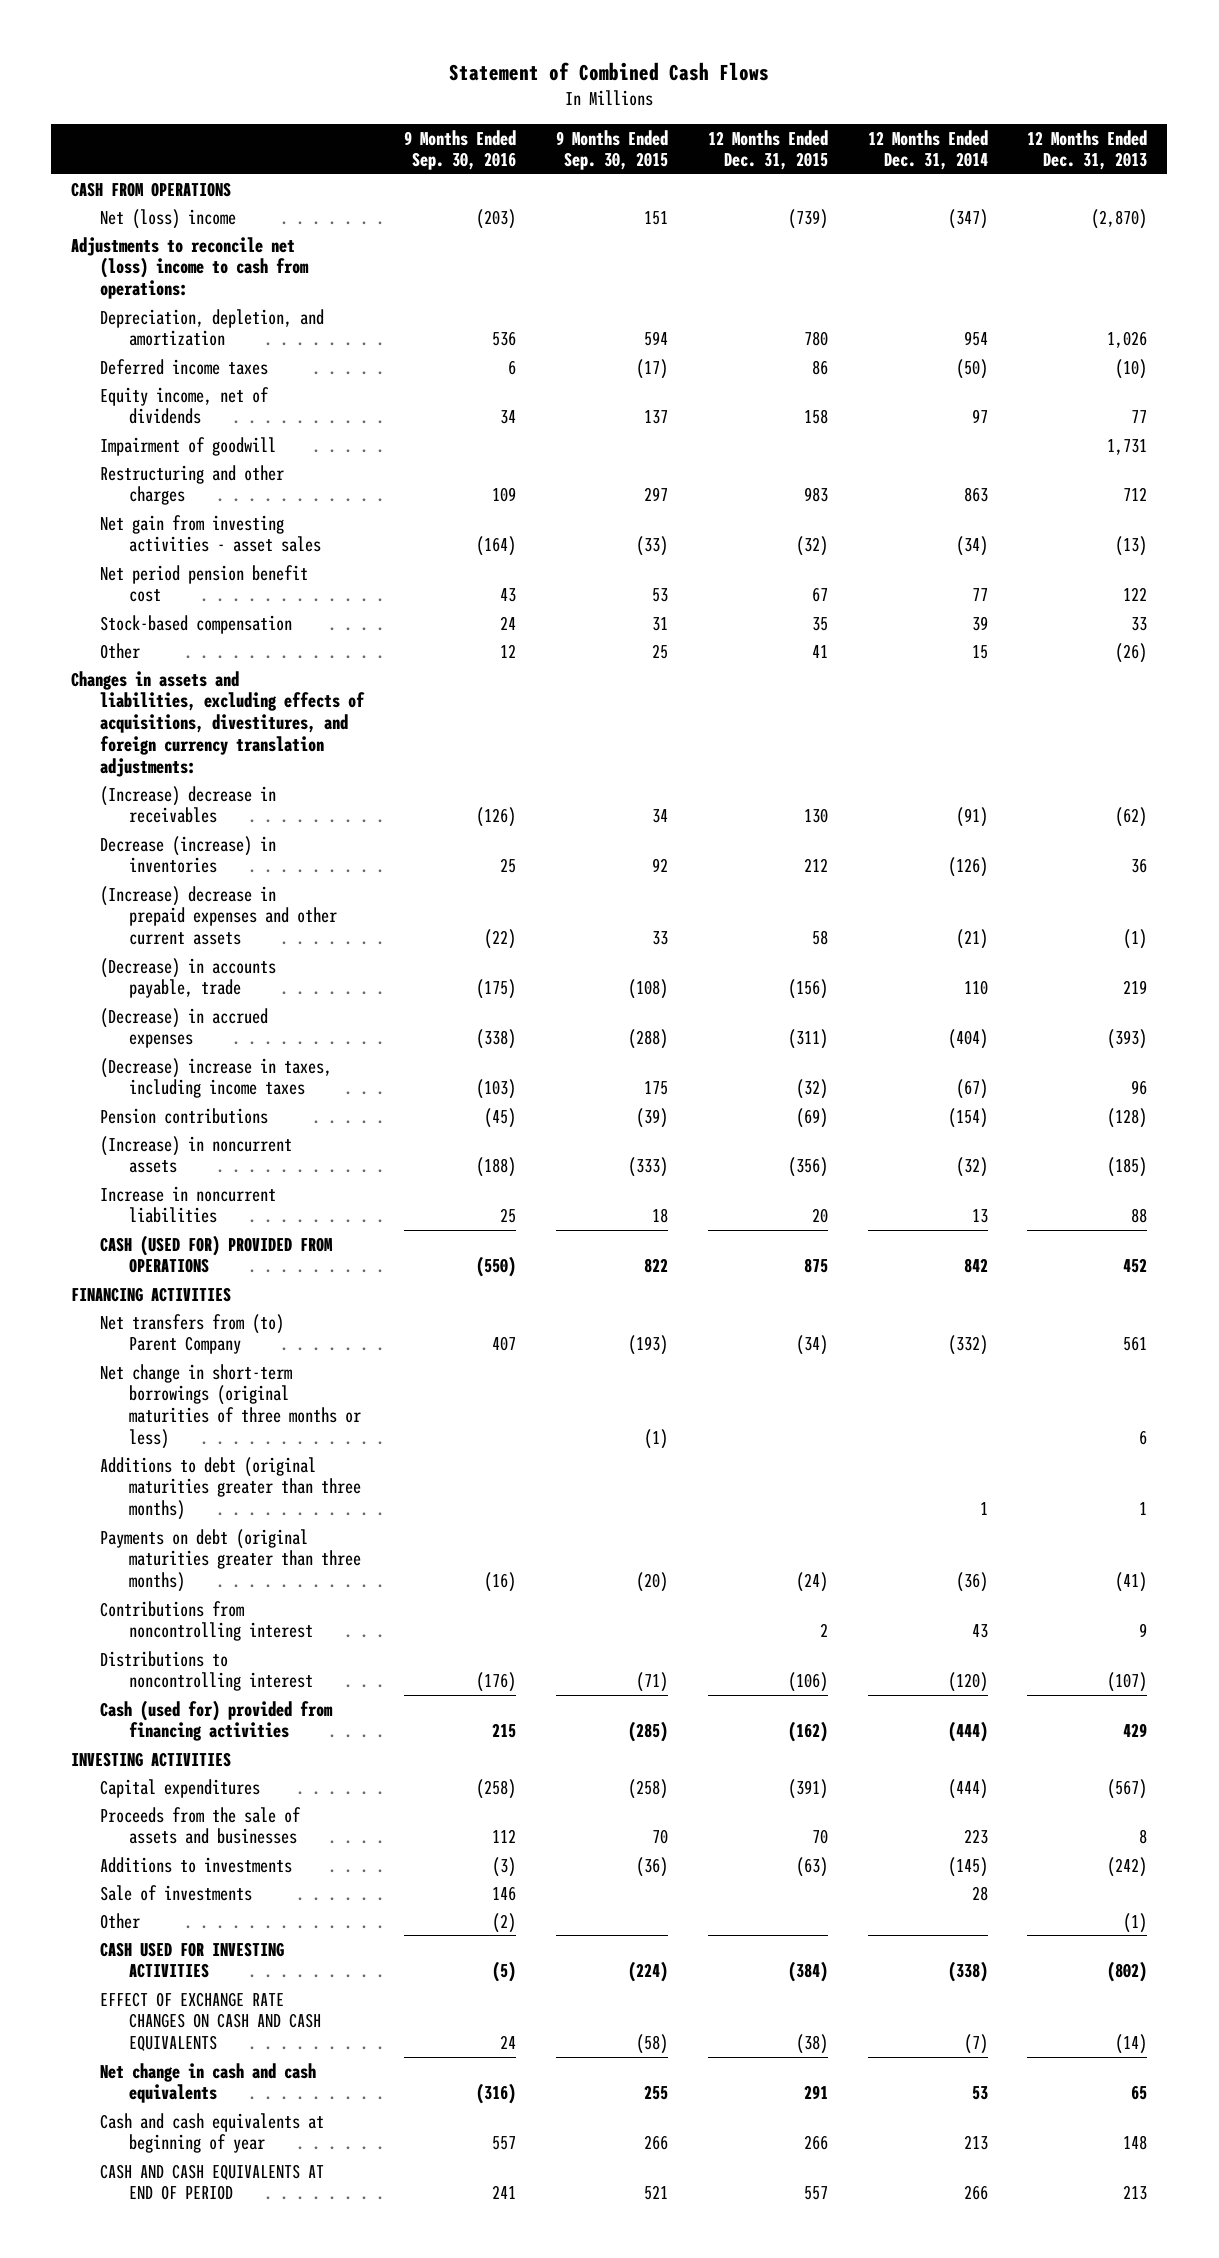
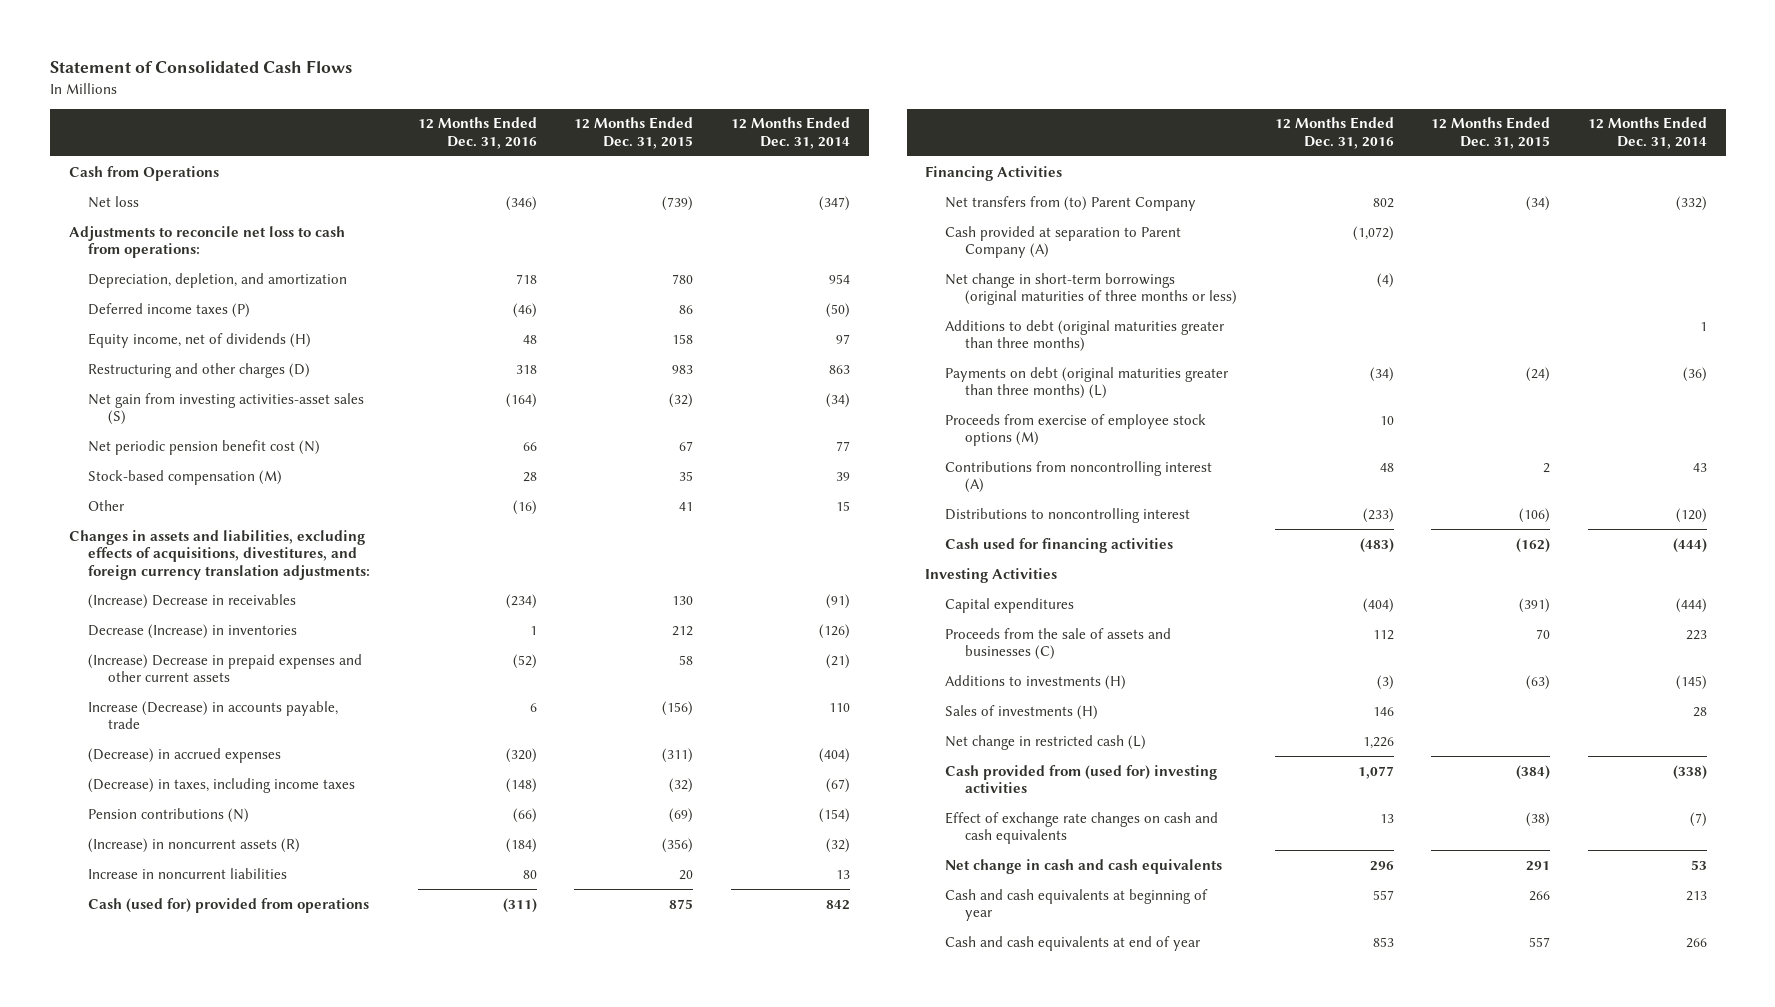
- Statement of Combined Cash Flows
+ Statement of Consolidated Cash Flows
- | 9 Months Ended Sep. 30, 2016 | 9 Months Ended Sep. 30, 2015 | 12 Months Ended Dec. 31, 2015 | 12 Months Ended Dec. 31, 2014 | 12 Months Ended Dec. 31, 2013
+ | 12 Months Ended Dec. 31, 2016 | 12 Months Ended Dec. 31, 2015 | 12 Months Ended Dec. 31, 2014
- CASH FROM OPERATIONS
- Net (loss) income | (203) | 151 | (739) | (347) | (2,870)
- Adjustments to reconcile net (loss) income to cash from operations:
+ Cash from Operations
+ Net loss | (346) | (739) | (347)
+ Adjustments to reconcile net loss to cash from operations:
- Deferred income taxes | 6 | (17) | 86 | (50) | (10)
- Equity income, net of dividends | 34 | 137 | 158 | 97 | 77
- Impairment of goodwill | | | | | 1,731
- Restructuring and other charges | 109 | 297 | 983 | 863 | 712
- Net gain from investing activities - asset sales | (164) | (33) | (32) | (34) | (13)
- Net period pension benefit cost | 43 | 53 | 67 | 77 | 122
- Stock-based compensation | 24 | 31 | 35 | 39 | 33
+ Deferred income taxes (P) | (46) | 86 | (50)
+ Equity income, net of dividends (H) | 48 | 158 | 97
+ Restructuring and other charges (D) | 318 | 983 | 863
+ Net gain from investing activities-asset sales (S) | (164) | (32) | (34)
+ Net periodic pension benefit cost (N) | 66 | 67 | 77
+ Stock-based compensation (M) | 28 | 35 | 39
- (Increase) decrease in receivables | (126) | 34 | 130 | (91) | (62)
- Decrease (increase) in inventories | 25 | 92 | 212 | (126) | 36
- (Increase) decrease in prepaid expenses and other current assets | (22) | 33 | 58 | (21) | (1)
- (Decrease) in accounts payable, trade | (175) | (108) | (156) | 110 | 219
+ (Increase) Decrease in receivables | (234) | 130 | (91)
+ Decrease (Increase) in inventories | 1 | 212 | (126)
+ (Increase) Decrease in prepaid expenses and other current assets | (52) | 58 | (21)
+ Increase (Decrease) in accounts payable, trade | 6 | (156) | 110
- (Decrease) increase in taxes, including income taxes | (103) | 175 | (32) | (67) | 96
- Pension contributions | (45) | (39) | (69) | (154) | (128)
- (Increase) in noncurrent assets | (188) | (333) | (356) | (32) | (185)
+ (Decrease) in taxes, including income taxes | (148) | (32) | (67)
+ Pension contributions (N) | (66) | (69) | (154)
+ (Increase) in noncurrent assets (R) | (184) | (356) | (32)
- CASH (USED FOR) PROVIDED FROM OPERATIONS | (550) | 822 | 875 | 842 | 452
- FINANCING ACTIVITIES
+ Cash (used for) provided from operations | (311) | 875 | 842
+ Financing Activities
+ Cash provided at separation to Parent Company (A) | (1,072) | |
- Payments on debt (original maturities greater than three months) | (16) | (20) | (24) | (36) | (41)
- Contributions from noncontrolling interest | | | 2 | 43 | 9
+ Payments on debt (original maturities greater than three months) (L) | (34) | (24) | (36)
+ Proceeds from exercise of employee stock options (M) | 10 | |
+ Contributions from noncontrolling interest (A) | 48 | 2 | 43
- Cash (used for) provided from financing activities | 215 | (285) | (162) | (444) | 429
- INVESTING ACTIVITIES
+ Cash used for financing activities | (483) | (162) | (444)
+ Investing Activities
- Proceeds from the sale of assets and businesses | 112 | 70 | 70 | 223 | 8
- Additions to investments | (3) | (36) | (63) | (145) | (242)
- Sale of investments | 146 | | | 28 |
- Other | (2) | | | | (1)
- CASH USED FOR INVESTING ACTIVITIES | (5) | (224) | (384) | (338) | (802)
- EFFECT OF EXCHANGE RATE CHANGES ON CASH AND CASH EQUIVALENTS | 24 | (58) | (38) | (7) | (14)
+ Proceeds from the sale of assets and businesses (C) | 112 | 70 | 223
+ Additions to investments (H) | (3) | (63) | (145)
+ Sales of investments (H) | 146 | | 28
+ Net change in restricted cash (L) | 1,226 | |
+ Cash provided from (used for) investing activities | 1,077 | (384) | (338)
+ Effect of exchange rate changes on cash and cash equivalents | 13 | (38) | (7)
- CASH AND CASH EQUIVALENTS AT END OF PERIOD | 241 | 521 | 557 | 266 | 213
+ Cash and cash equivalents at end of year | 853 | 557 | 266

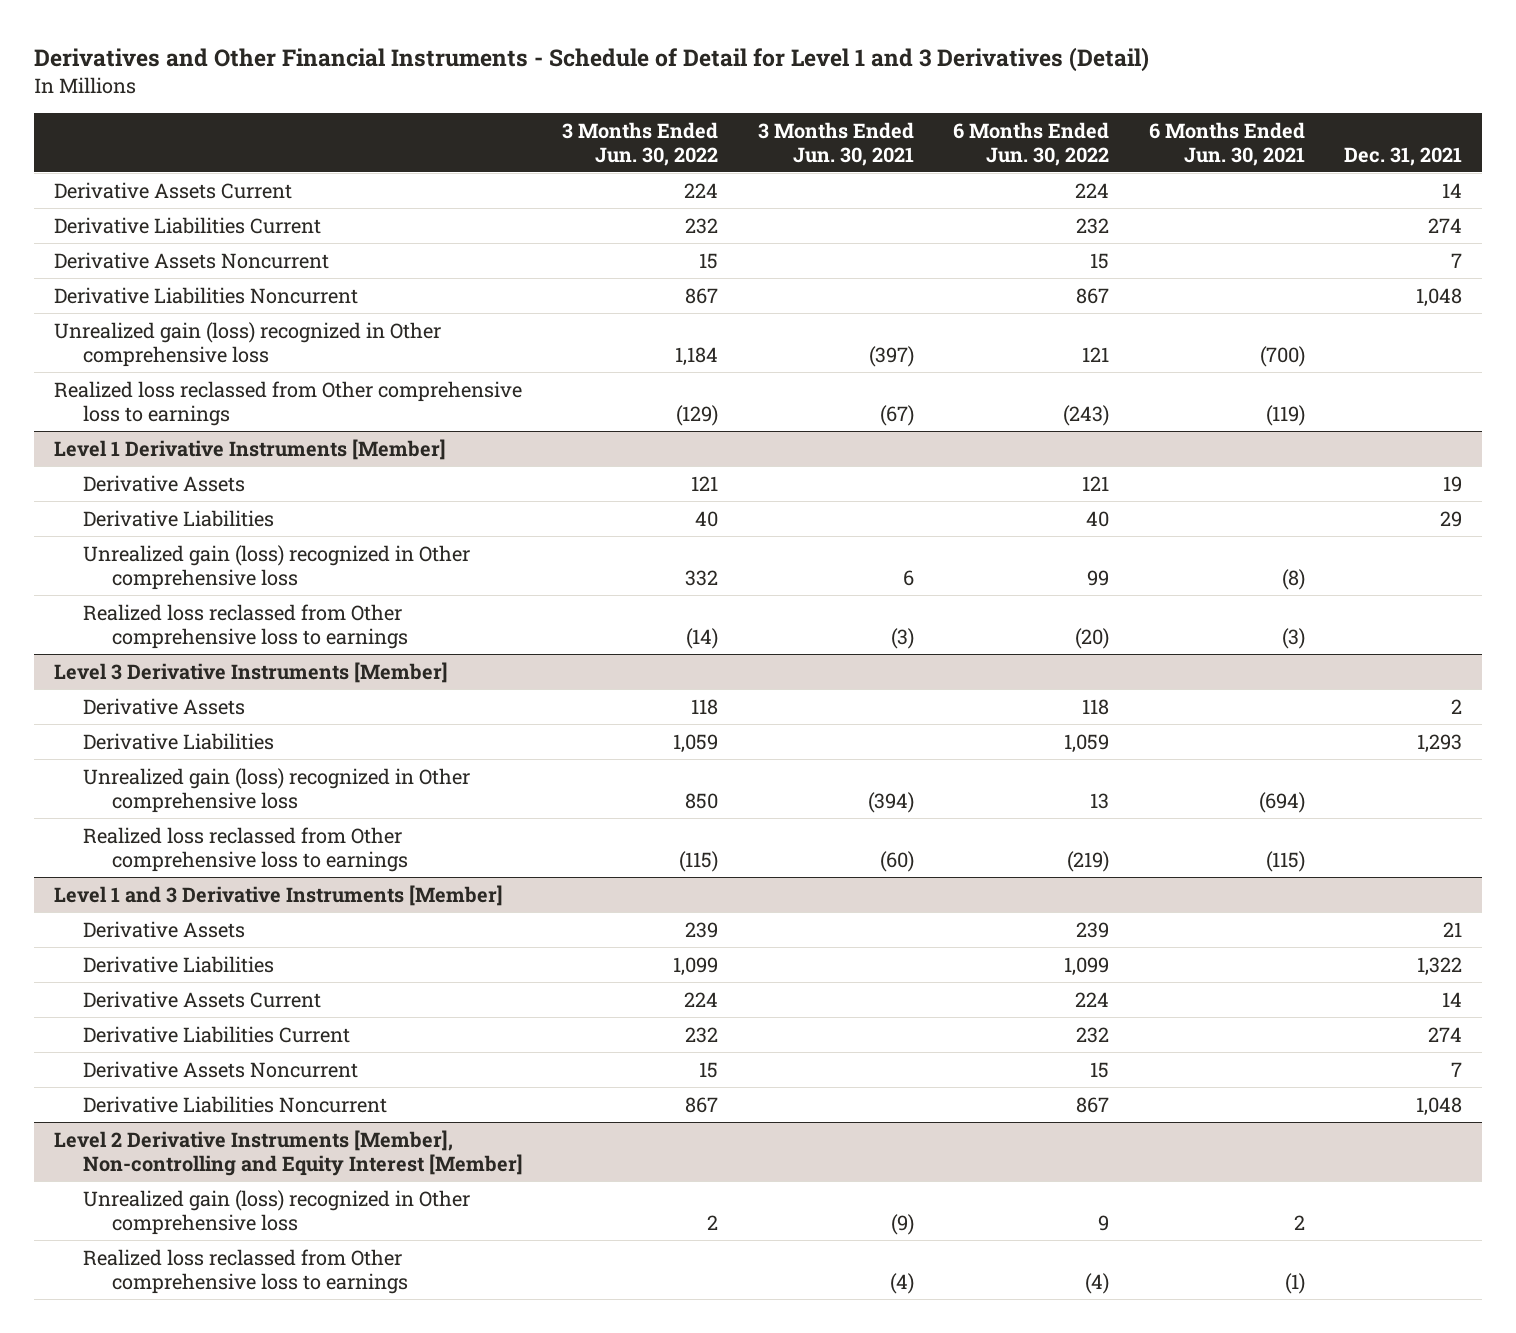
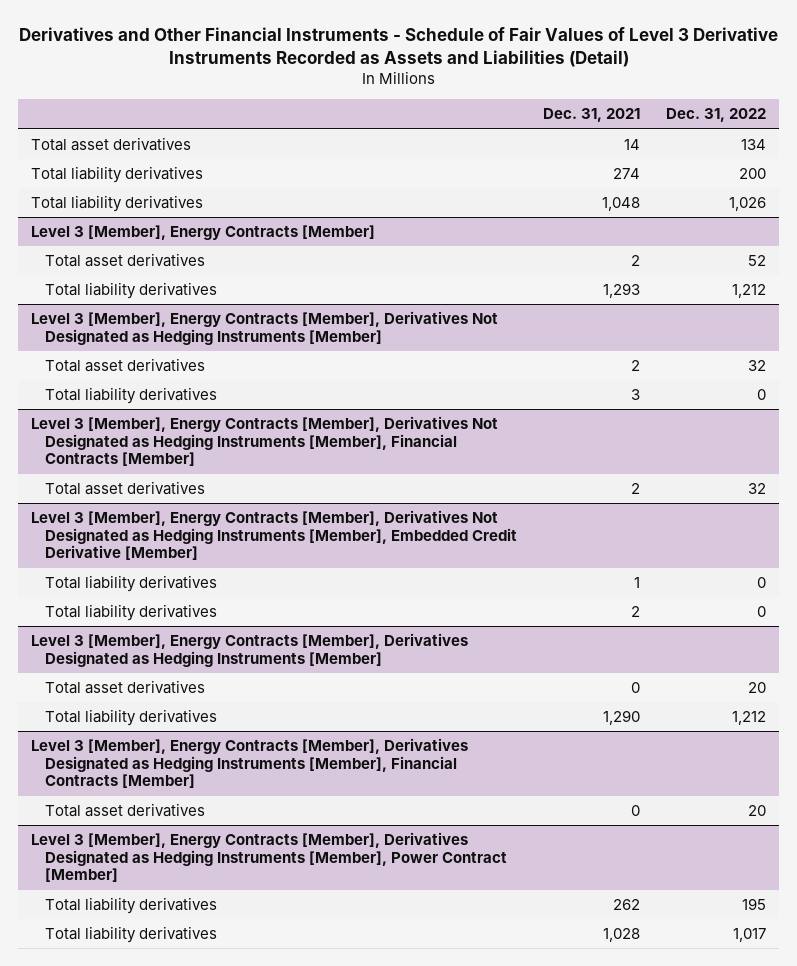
- Derivatives and Other Financial Instruments - Schedule of Detail for Level 1 and 3 Derivatives (Detail)
+ Derivatives and Other Financial Instruments - Schedule of Fair Values of Level 3 Derivative Instruments Recorded as Assets and Liabilities (Detail)
- | 3 Months Ended Jun. 30, 2022 | 3 Months Ended Jun. 30, 2021 | 6 Months Ended Jun. 30, 2022 | 6 Months Ended Jun. 30, 2021 | Dec. 31, 2021
+ | Dec. 31, 2021 | Dec. 31, 2022
- Derivative Assets Current | 224 | | 224 | | 14
- Derivative Liabilities Current | 232 | | 232 | | 274
- Derivative Assets Noncurrent | 15 | | 15 | | 7
- Derivative Liabilities Noncurrent | 867 | | 867 | | 1,048
- Unrealized gain (loss) recognized in Other comprehensive loss | 1,184 | (397) | 121 | (700) |
- Realized loss reclassed from Other comprehensive loss to earnings | (129) | (67) | (243) | (119) |
- Level 1 Derivative Instruments [Member]
- Derivative Assets | 121 | | 121 | | 19
- Derivative Liabilities | 40 | | 40 | | 29
- Unrealized gain (loss) recognized in Other comprehensive loss | 332 | 6 | 99 | (8) |
- Realized loss reclassed from Other comprehensive loss to earnings | (14) | (3) | (20) | (3) |
- Level 3 Derivative Instruments [Member]
- Derivative Assets | 118 | | 118 | | 2
- Derivative Liabilities | 1,059 | | 1,059 | | 1,293
- Unrealized gain (loss) recognized in Other comprehensive loss | 850 | (394) | 13 | (694) |
- Realized loss reclassed from Other comprehensive loss to earnings | (115) | (60) | (219) | (115) |
- Level 1 and 3 Derivative Instruments [Member]
- Derivative Assets | 239 | | 239 | | 21
- Derivative Liabilities | 1,099 | | 1,099 | | 1,322
- Derivative Assets Current | 224 | | 224 | | 14
- Derivative Liabilities Current | 232 | | 232 | | 274
- Derivative Assets Noncurrent | 15 | | 15 | | 7
- Derivative Liabilities Noncurrent | 867 | | 867 | | 1,048
- Level 2 Derivative Instruments [Member], Non-controlling and Equity Interest [Member]
- Unrealized gain (loss) recognized in Other comprehensive loss | 2 | (9) | 9 | 2 |
- Realized loss reclassed from Other comprehensive loss to earnings | | (4) | (4) | (1) |
+ Total asset derivatives | 14 | 134
+ Total liability derivatives | 274 | 200
+ Total liability derivatives | 1,048 | 1,026
+ Level 3 [Member], Energy Contracts [Member]
+ Total asset derivatives | 2 | 52
+ Total liability derivatives | 1,293 | 1,212
+ Level 3 [Member], Energy Contracts [Member], Derivatives Not Designated as Hedging Instruments [Member]
+ Total asset derivatives | 2 | 32
+ Total liability derivatives | 3 | 0
+ Level 3 [Member], Energy Contracts [Member], Derivatives Not Designated as Hedging Instruments [Member], Financial Contracts [Member]
+ Total asset derivatives | 2 | 32
+ Level 3 [Member], Energy Contracts [Member], Derivatives Not Designated as Hedging Instruments [Member], Embedded Credit Derivative [Member]
+ Total liability derivatives | 1 | 0
+ Total liability derivatives | 2 | 0
+ Level 3 [Member], Energy Contracts [Member], Derivatives Designated as Hedging Instruments [Member]
+ Total asset derivatives | 0 | 20
+ Total liability derivatives | 1,290 | 1,212
+ Level 3 [Member], Energy Contracts [Member], Derivatives Designated as Hedging Instruments [Member], Financial Contracts [Member]
+ Total asset derivatives | 0 | 20
+ Level 3 [Member], Energy Contracts [Member], Derivatives Designated as Hedging Instruments [Member], Power Contract [Member]
+ Total liability derivatives | 262 | 195
+ Total liability derivatives | 1,028 | 1,017

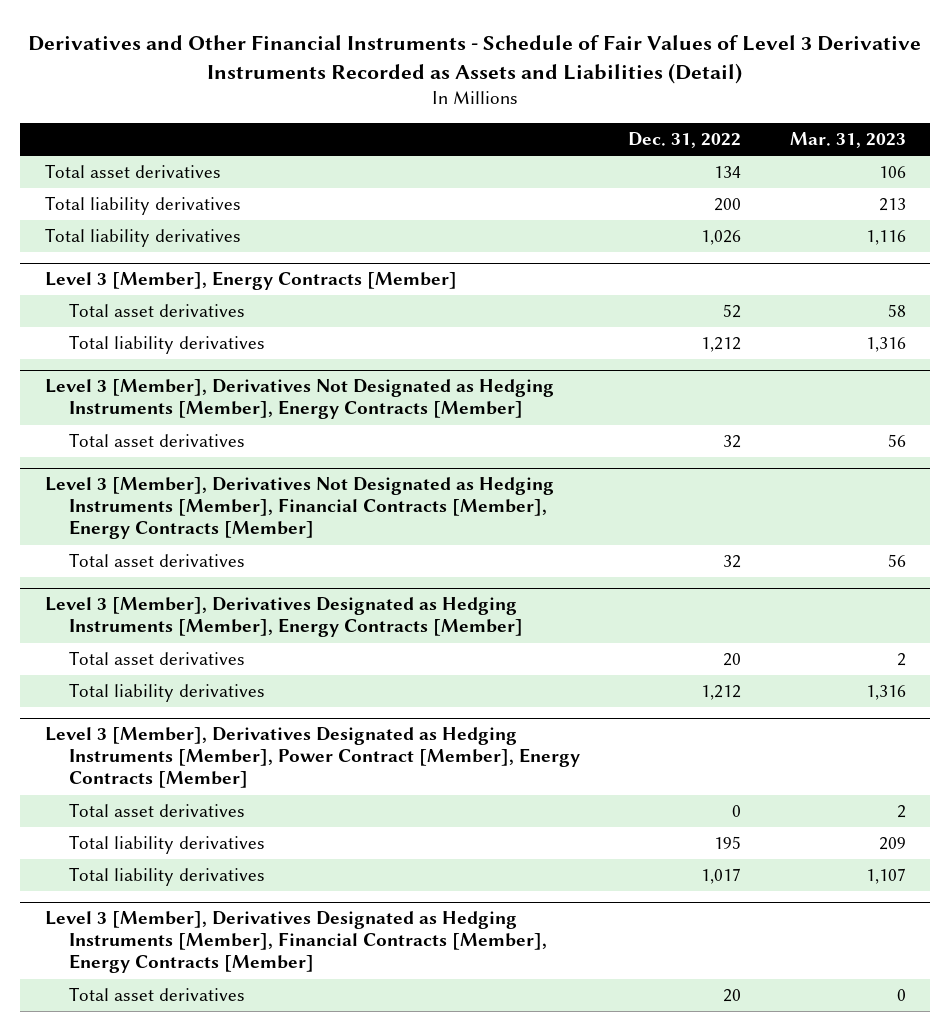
- | Dec. 31, 2021 | Dec. 31, 2022
+ | Dec. 31, 2022 | Mar. 31, 2023
- Level 3 [Member], Energy Contracts [Member], Derivatives Not Designated as Hedging Instruments [Member]
+ Level 3 [Member], Derivatives Not Designated as Hedging Instruments [Member], Energy Contracts [Member]
- Total liability derivatives | 3 | 0
- Level 3 [Member], Energy Contracts [Member], Derivatives Not Designated as Hedging Instruments [Member], Financial Contracts [Member]
+ Level 3 [Member], Derivatives Not Designated as Hedging Instruments [Member], Financial Contracts [Member], Energy Contracts [Member]
- Level 3 [Member], Energy Contracts [Member], Derivatives Not Designated as Hedging Instruments [Member], Embedded Credit Derivative [Member]
- Total liability derivatives | 1 | 0
- Total liability derivatives | 2 | 0
- Level 3 [Member], Energy Contracts [Member], Derivatives Designated as Hedging Instruments [Member]
+ Level 3 [Member], Derivatives Designated as Hedging Instruments [Member], Energy Contracts [Member]
- Level 3 [Member], Energy Contracts [Member], Derivatives Designated as Hedging Instruments [Member], Financial Contracts [Member]
- Total asset derivatives | 0 | 20
- Level 3 [Member], Energy Contracts [Member], Derivatives Designated as Hedging Instruments [Member], Power Contract [Member]
+ Level 3 [Member], Derivatives Designated as Hedging Instruments [Member], Power Contract [Member], Energy Contracts [Member]
+ Total asset derivatives | 0 | 2
+ Level 3 [Member], Derivatives Designated as Hedging Instruments [Member], Financial Contracts [Member], Energy Contracts [Member]
+ Total asset derivatives | 20 | 0

